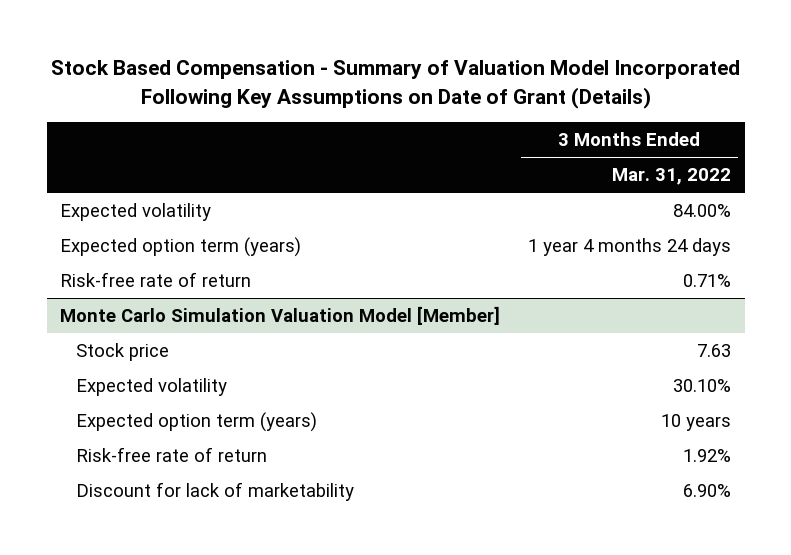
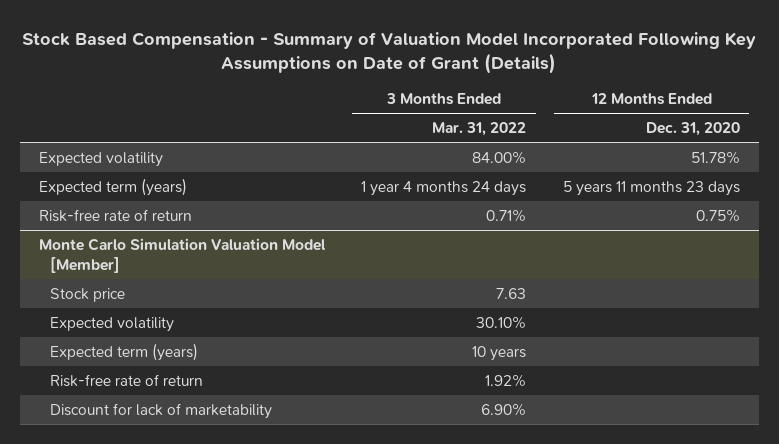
- | 3 Months Ended Mar. 31, 2022
+ | 3 Months Ended Mar. 31, 2022 | 12 Months Ended Dec. 31, 2020
- Expected option term (years) | 1 year 4 months 24 days
+ Expected term (years) | 1 year 4 months 24 days | 5 years 11 months 23 days
@ Monte Carlo Simulation Valuation Model [Member]
- Expected option term (years) | 10 years
+ Expected term (years) | 10 years |

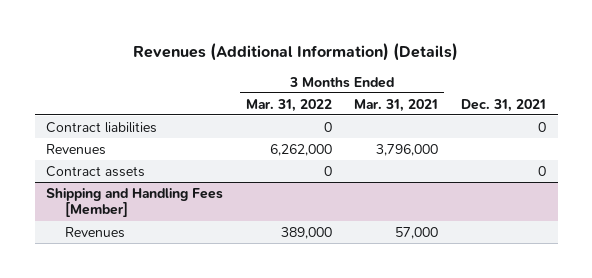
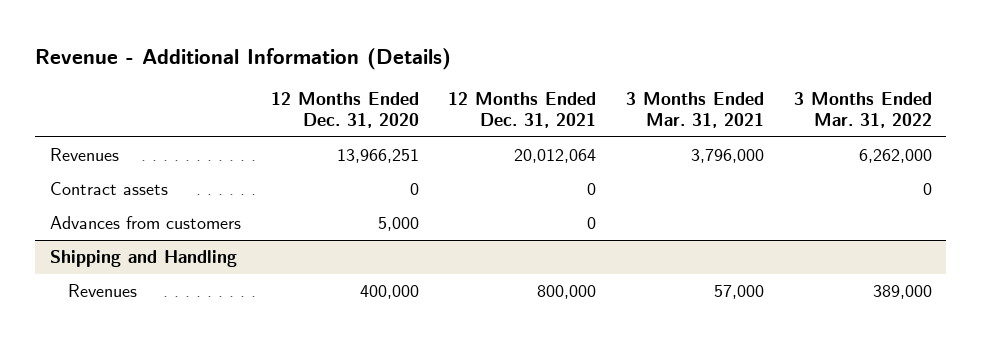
- Revenues (Additional Information) (Details)
+ Revenue - Additional Information (Details)
- | 3 Months Ended Mar. 31, 2022 | 3 Months Ended Mar. 31, 2021 | Dec. 31, 2021
+ | 12 Months Ended Dec. 31, 2020 | 12 Months Ended Dec. 31, 2021 | 3 Months Ended Mar. 31, 2021 | 3 Months Ended Mar. 31, 2022
- Contract liabilities | 0 | | 0
- Shipping and Handling Fees [Member]
+ Advances from customers | 5,000 | 0 | |
+ Shipping and Handling

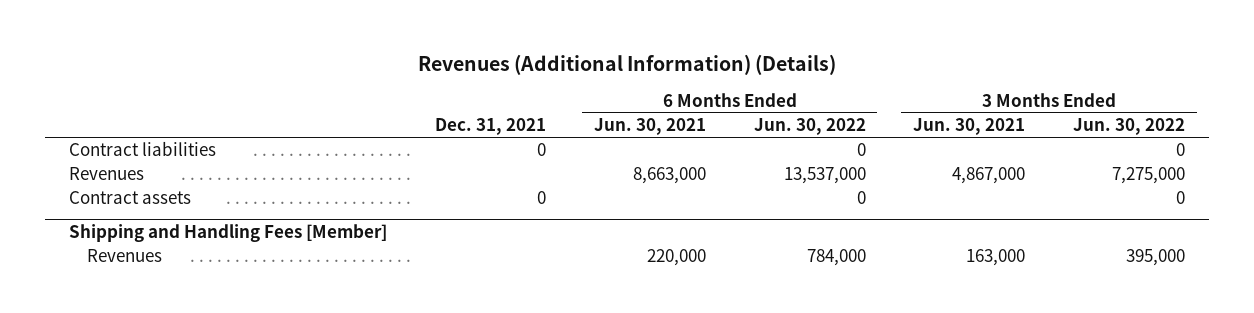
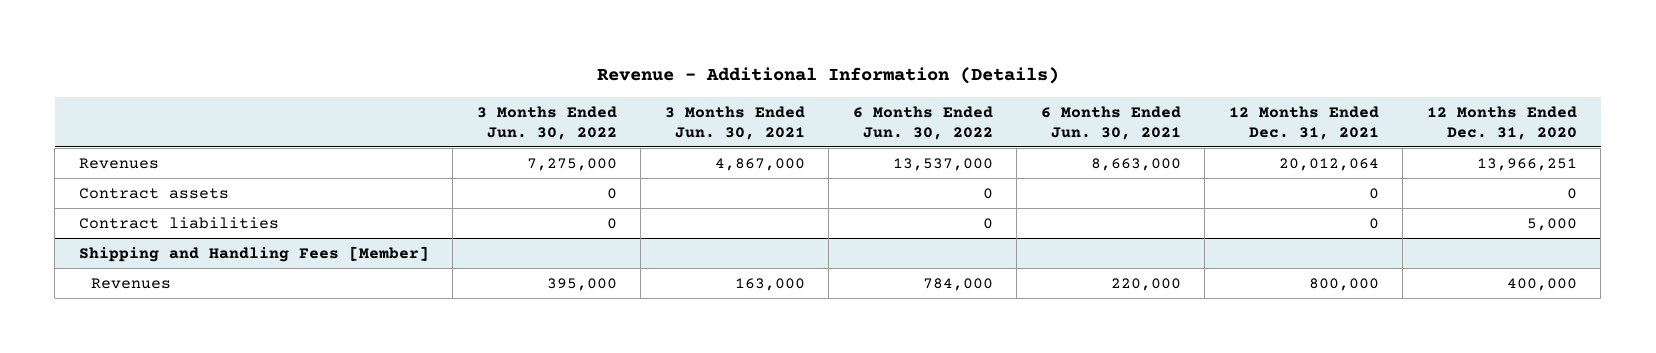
- Revenues (Additional Information) (Details)
+ Revenue - Additional Information (Details)
- | Dec. 31, 2021 | 6 Months Ended Jun. 30, 2021 | 6 Months Ended Jun. 30, 2022 | 3 Months Ended Jun. 30, 2021 | 3 Months Ended Jun. 30, 2022
+ | 3 Months Ended Jun. 30, 2022 | 3 Months Ended Jun. 30, 2021 | 6 Months Ended Jun. 30, 2022 | 6 Months Ended Jun. 30, 2021 | 12 Months Ended Dec. 31, 2021 | 12 Months Ended Dec. 31, 2020
moved down: Contract liabilities | 0 | | 0 | | 0 | 5,000

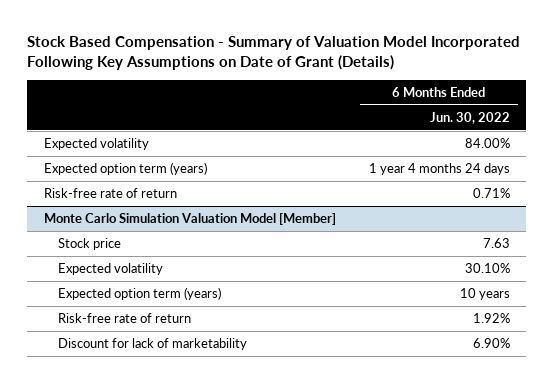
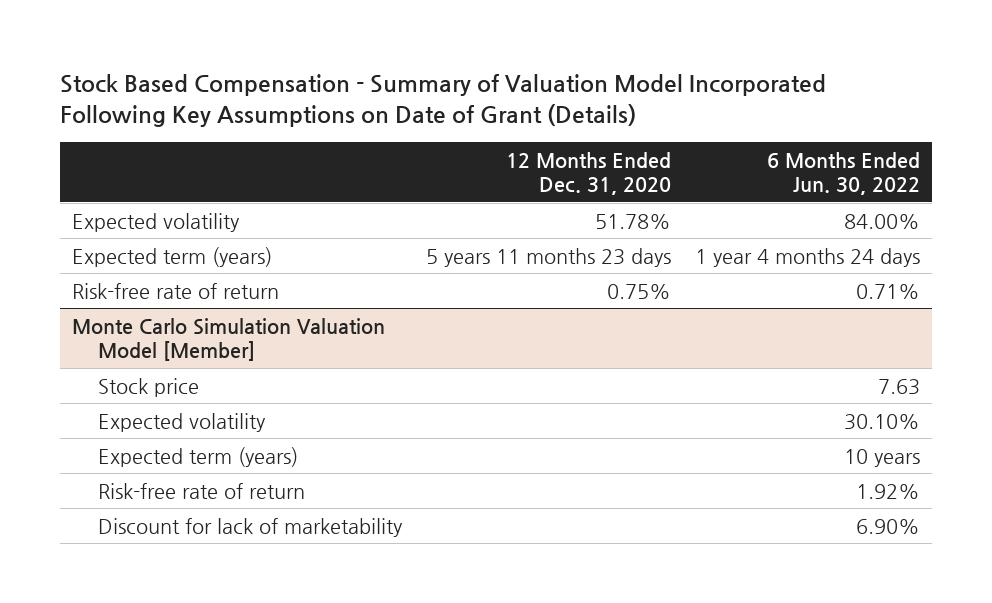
- | 6 Months Ended Jun. 30, 2022
+ | 12 Months Ended Dec. 31, 2020 | 6 Months Ended Jun. 30, 2022
- Expected option term (years) | 1 year 4 months 24 days
+ Expected term (years) | 5 years 11 months 23 days | 1 year 4 months 24 days
@ Monte Carlo Simulation Valuation Model [Member]
- Expected option term (years) | 10 years
+ Expected term (years) | | 10 years

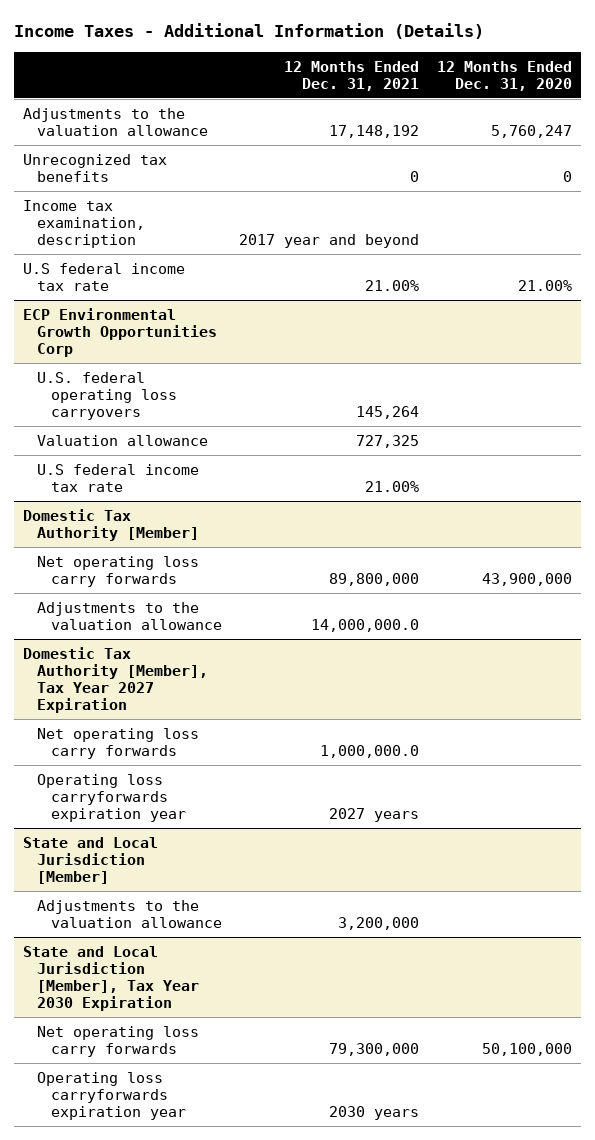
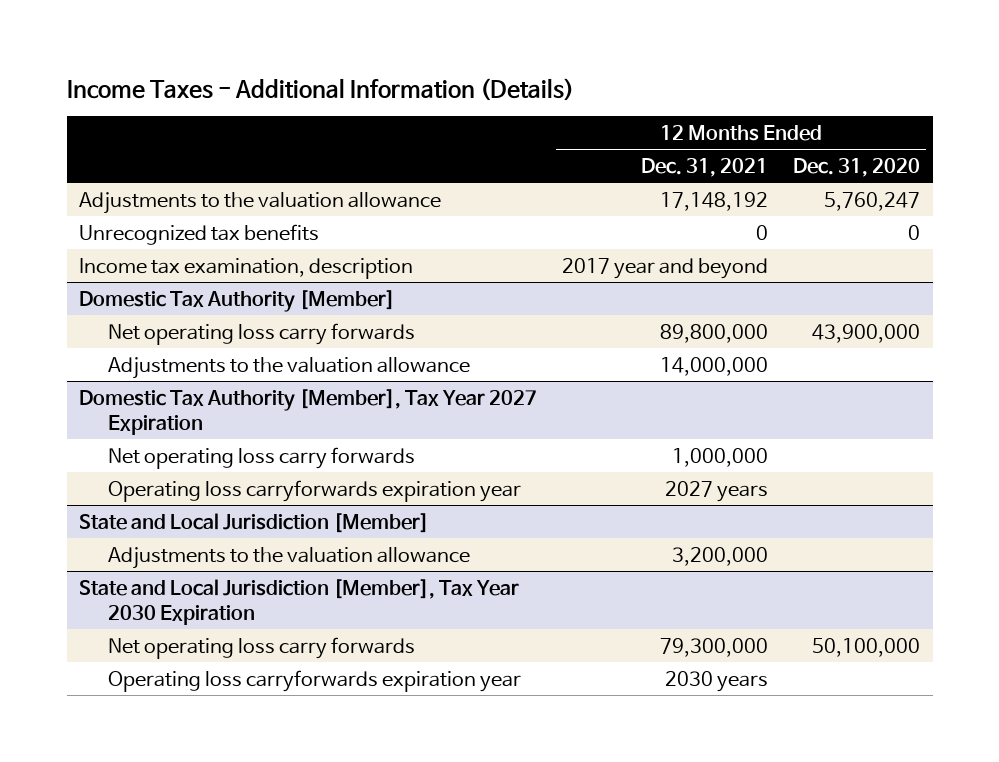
- U.S federal income tax rate | 21.00% | 21.00%
- ECP Environmental Growth Opportunities Corp
- U.S. federal operating loss carryovers | 145,264 |
- Valuation allowance | 727,325 |
- U.S federal income tax rate | 21.00% |
@ Domestic Tax Authority [Member]
- Adjustments to the valuation allowance | 14,000,000.0 |
+ Adjustments to the valuation allowance | 14,000,000 |
@ Domestic Tax Authority [Member], Tax Year 2027 Expiration
- Net operating loss carry forwards | 1,000,000.0 |
+ Net operating loss carry forwards | 1,000,000 |

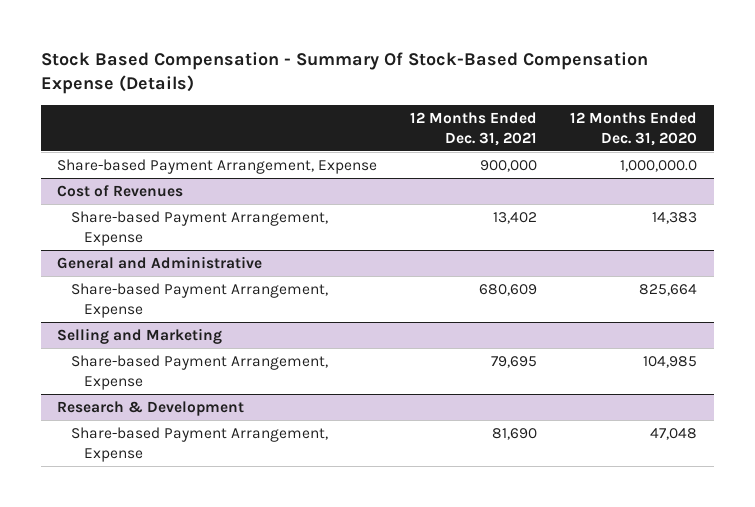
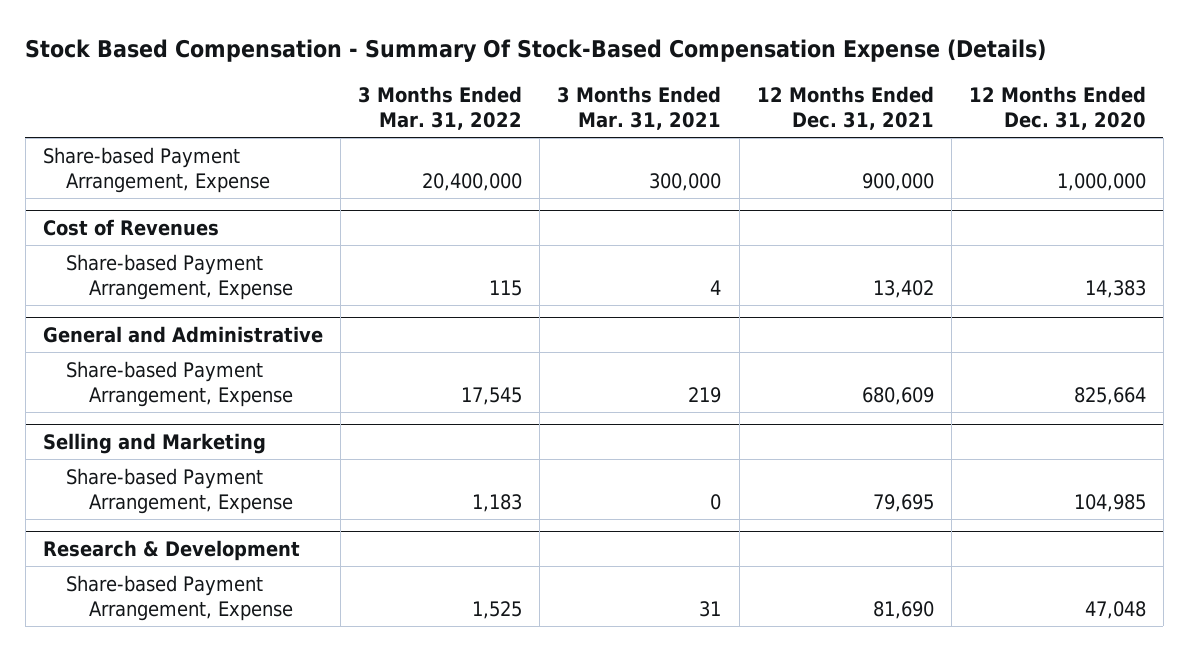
- | 12 Months Ended Dec. 31, 2021 | 12 Months Ended Dec. 31, 2020
+ | 3 Months Ended Mar. 31, 2022 | 3 Months Ended Mar. 31, 2021 | 12 Months Ended Dec. 31, 2021 | 12 Months Ended Dec. 31, 2020
- Share-based Payment Arrangement, Expense | 900,000 | 1,000,000.0
+ Share-based Payment Arrangement, Expense | 20,400,000 | 300,000 | 900,000 | 1,000,000

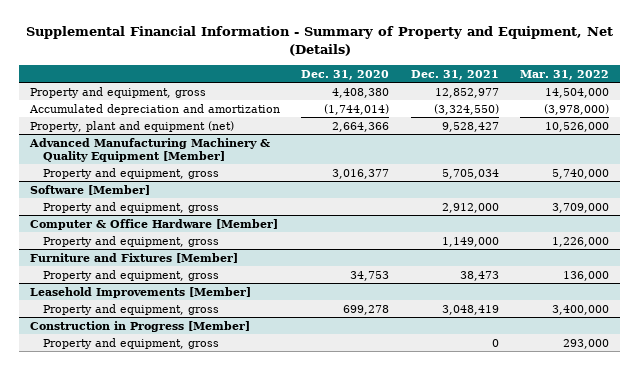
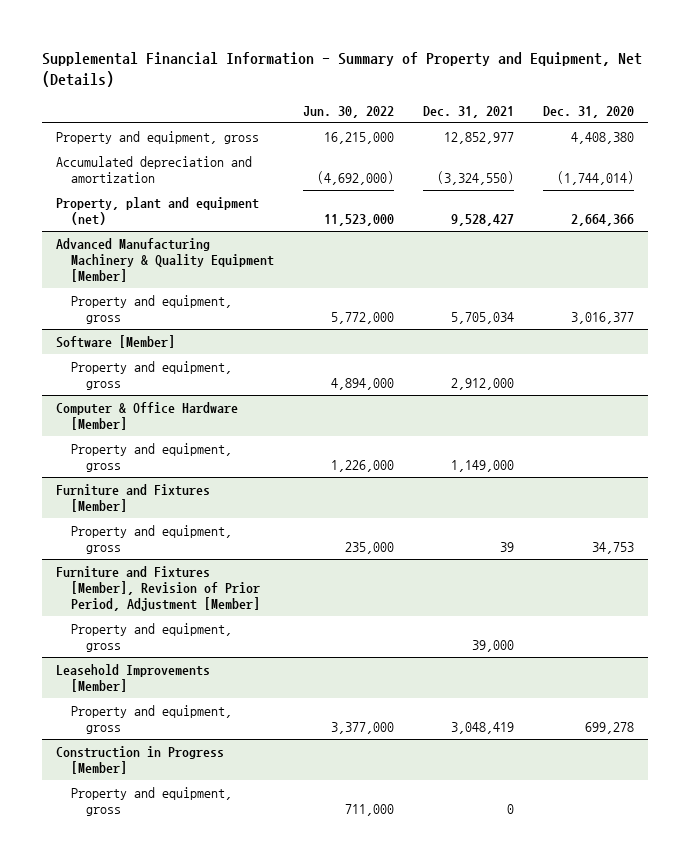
- | Dec. 31, 2020 | Dec. 31, 2021 | Mar. 31, 2022
+ | Jun. 30, 2022 | Dec. 31, 2021 | Dec. 31, 2020
@ Furniture and Fixtures [Member]
- Property and equipment, gross | 34,753 | 38,473 | 136,000
+ Property and equipment, gross | 235,000 | 39 | 34,753
+ Furniture and Fixtures [Member], Revision of Prior Period, Adjustment [Member]
+ Property and equipment, gross | | 39,000 |

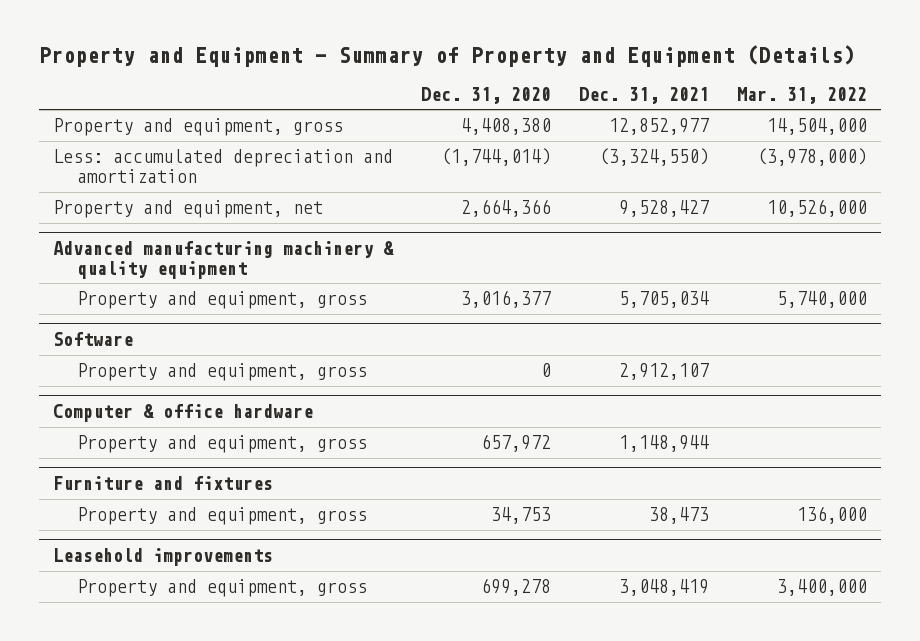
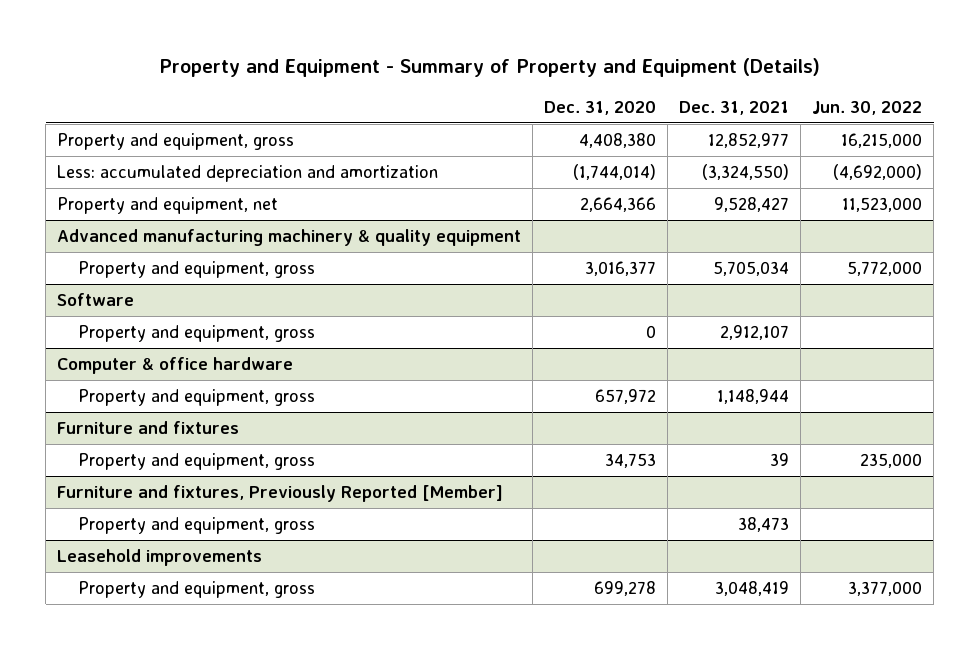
- | Dec. 31, 2020 | Dec. 31, 2021 | Mar. 31, 2022
+ | Dec. 31, 2020 | Dec. 31, 2021 | Jun. 30, 2022
@ Furniture and fixtures
- Property and equipment, gross | 34,753 | 38,473 | 136,000
+ Property and equipment, gross | 34,753 | 39 | 235,000
+ Furniture and fixtures, Previously Reported [Member]
+ Property and equipment, gross | | 38,473 |

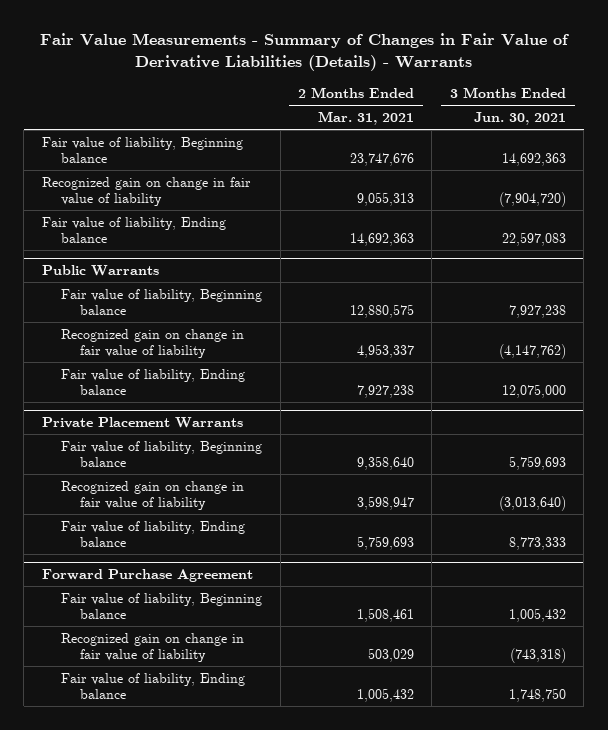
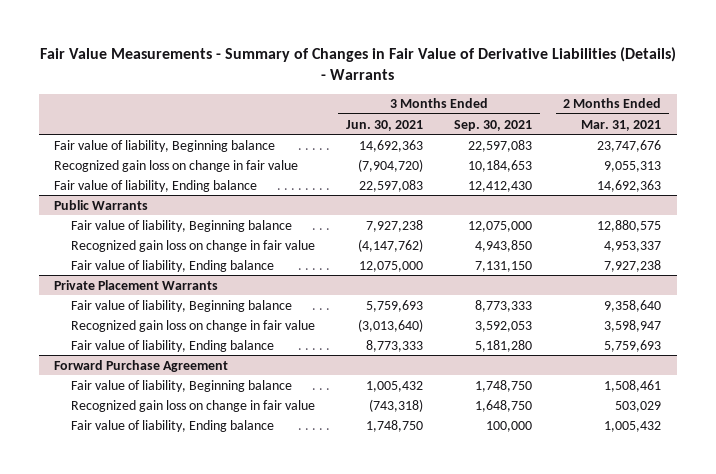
- | 2 Months Ended Mar. 31, 2021 | 3 Months Ended Jun. 30, 2021
+ | 3 Months Ended Jun. 30, 2021 | 3 Months Ended Sep. 30, 2021 | 2 Months Ended Mar. 31, 2021
- Recognized gain on change in fair value of liability | 9,055,313 | (7,904,720)
+ Recognized gain loss on change in fair value | (7,904,720) | 10,184,653 | 9,055,313
@ Public Warrants
- Recognized gain on change in fair value of liability | 4,953,337 | (4,147,762)
+ Recognized gain loss on change in fair value | (4,147,762) | 4,943,850 | 4,953,337
@ Private Placement Warrants
- Recognized gain on change in fair value of liability | 3,598,947 | (3,013,640)
+ Recognized gain loss on change in fair value | (3,013,640) | 3,592,053 | 3,598,947
@ Forward Purchase Agreement
- Recognized gain on change in fair value of liability | 503,029 | (743,318)
+ Recognized gain loss on change in fair value | (743,318) | 1,648,750 | 503,029

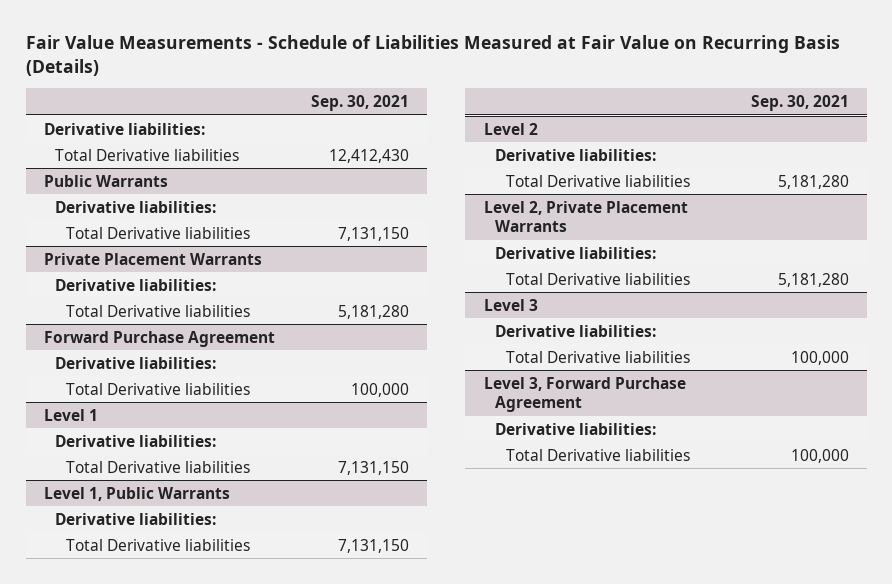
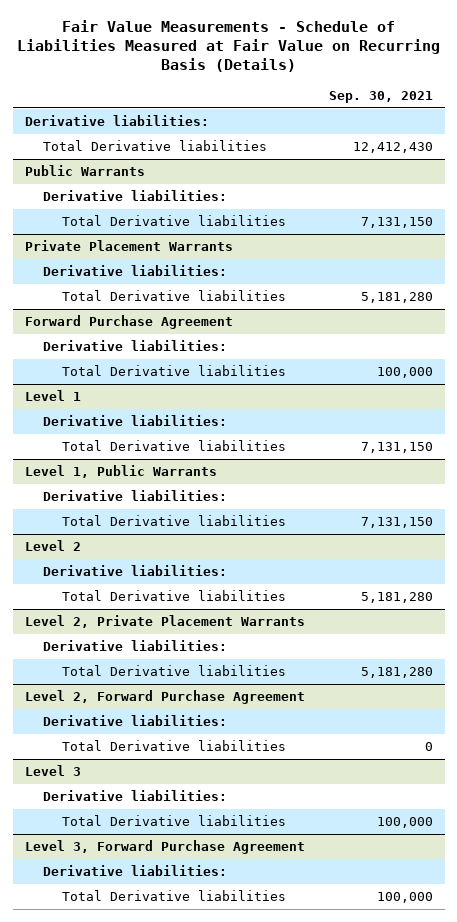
+ Level 2, Forward Purchase Agreement
+ Derivative liabilities:
+ Total Derivative liabilities | 0

